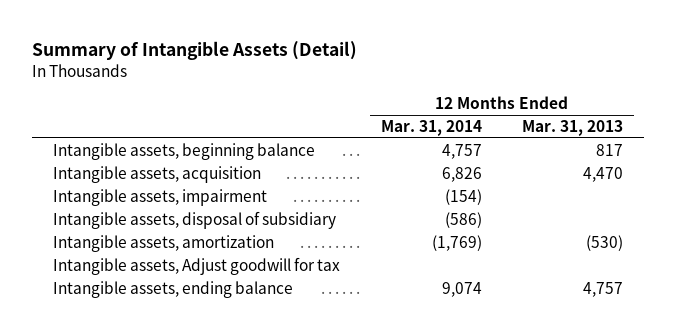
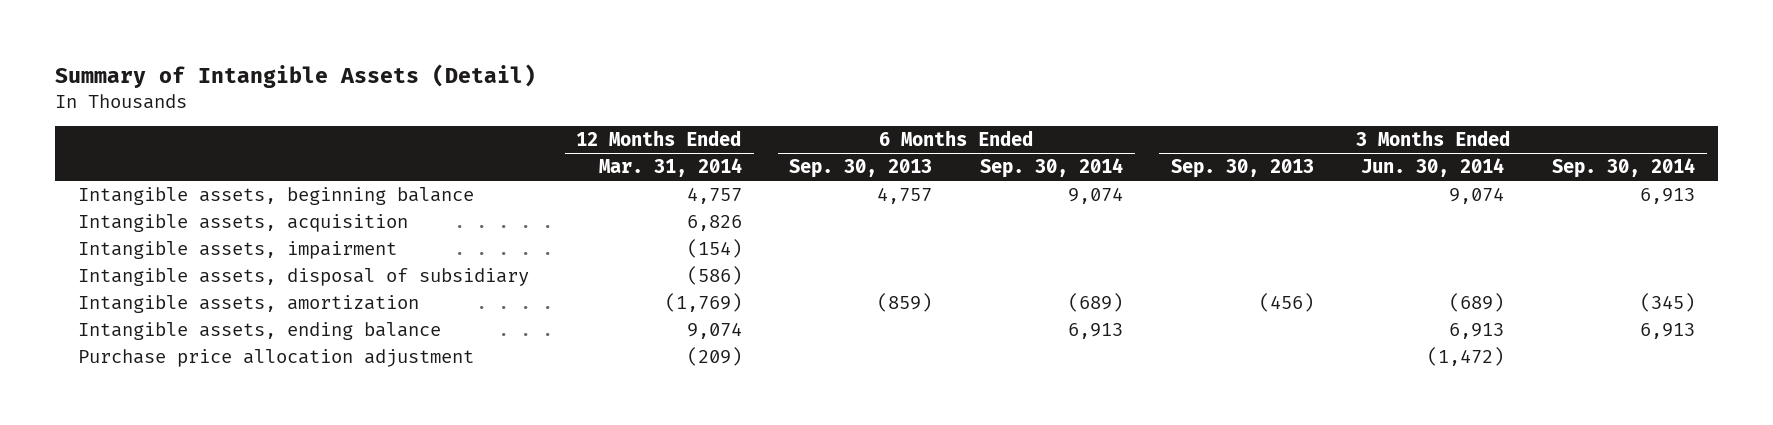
- | 12 Months Ended Mar. 31, 2014 | 12 Months Ended Mar. 31, 2013
+ | 12 Months Ended Mar. 31, 2014 | 6 Months Ended Sep. 30, 2013 | 6 Months Ended Sep. 30, 2014 | 3 Months Ended Sep. 30, 2013 | 3 Months Ended Jun. 30, 2014 | 3 Months Ended Sep. 30, 2014
- Intangible assets, Adjust goodwill for tax
+ Purchase price allocation adjustment | (209) | | | | (1,472) |

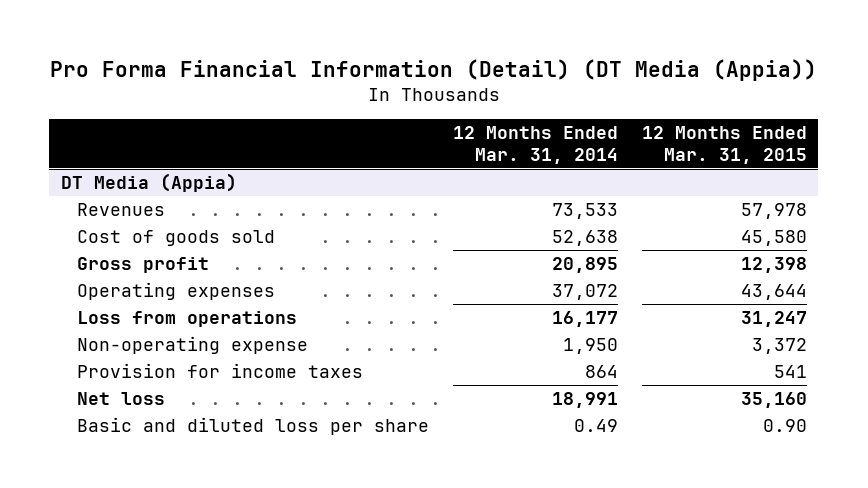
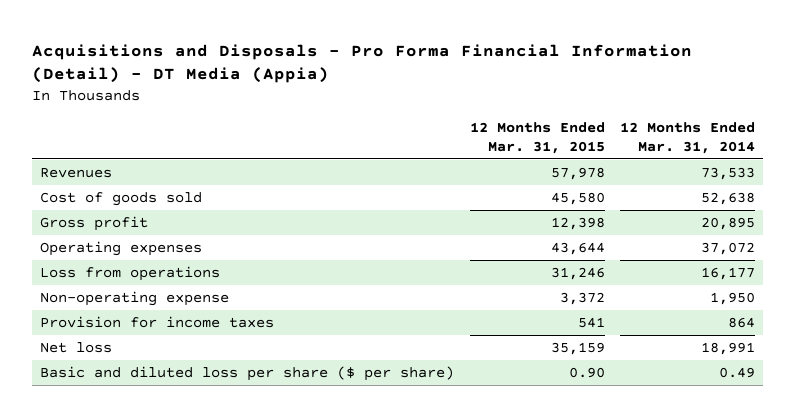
- Pro Forma Financial Information (Detail) (DT Media (Appia))
+ Acquisitions and Disposals - Pro Forma Financial Information (Detail) - DT Media (Appia)
- | 12 Months Ended Mar. 31, 2014 | 12 Months Ended Mar. 31, 2015
+ | 12 Months Ended Mar. 31, 2015 | 12 Months Ended Mar. 31, 2014
- DT Media (Appia)
- Loss from operations | 16,177 | 31,247
+ Loss from operations | 31,246 | 16,177
- Net loss | 18,991 | 35,160
- Basic and diluted loss per share | 0.49 | 0.90
+ Net loss | 35,159 | 18,991
+ Basic and diluted loss per share ($ per share) | 0.90 | 0.49

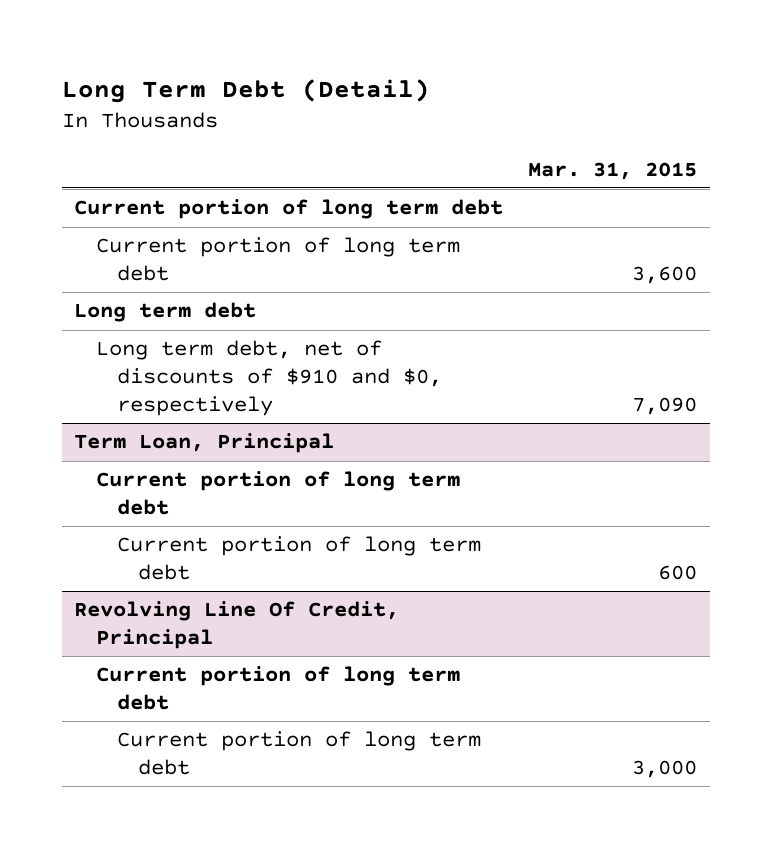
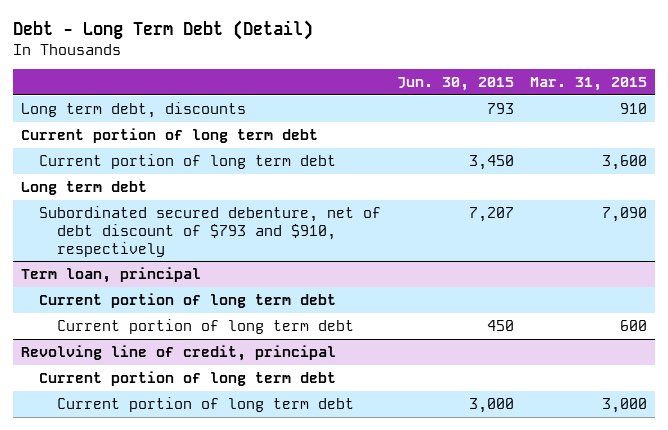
- Long Term Debt (Detail)
+ Debt - Long Term Debt (Detail)
- | Mar. 31, 2015
+ | Jun. 30, 2015 | Mar. 31, 2015
+ Long term debt, discounts | 793 | 910
- Long term debt, net of discounts of $910 and $0, respectively | 7,090
- Term Loan, Principal
+ Subordinated secured debenture, net of debt discount of $793 and $910, respectively | 7,207 | 7,090
+ Term loan, principal
- Revolving Line Of Credit, Principal
+ Revolving line of credit, principal

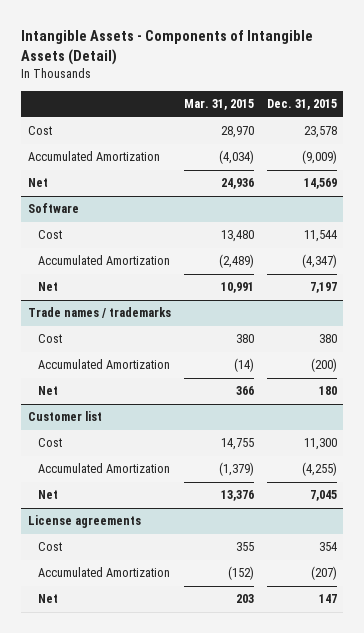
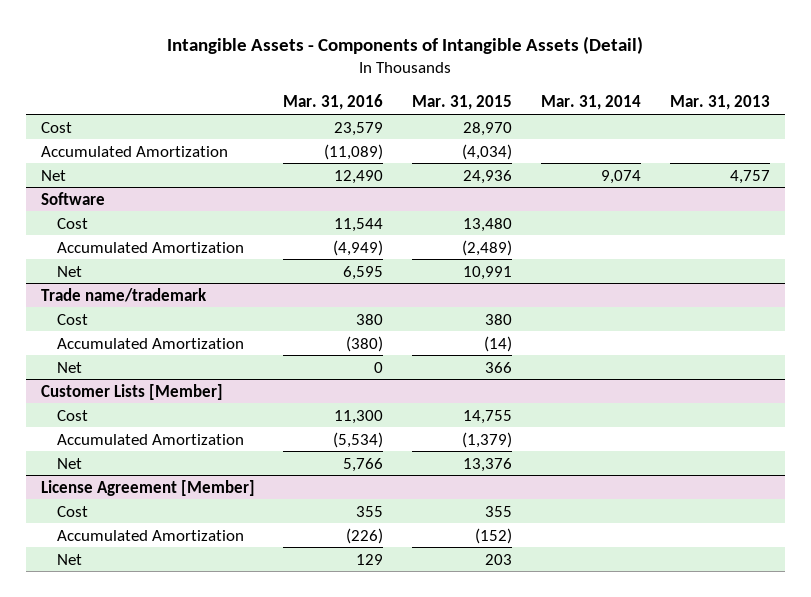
- | Mar. 31, 2015 | Dec. 31, 2015
+ | Mar. 31, 2016 | Mar. 31, 2015 | Mar. 31, 2014 | Mar. 31, 2013
- Trade names / trademarks
+ Trade name/trademark
- Customer list
+ Customer Lists [Member]
- License agreements
+ License Agreement [Member]

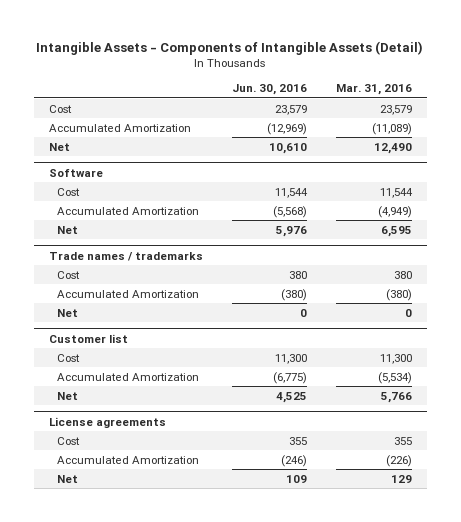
- | Mar. 31, 2016 | Mar. 31, 2015 | Mar. 31, 2014 | Mar. 31, 2013
+ | Jun. 30, 2016 | Mar. 31, 2016
- Trade name/trademark
+ Trade names / trademarks
- Customer Lists [Member]
+ Customer list
- License Agreement [Member]
+ License agreements

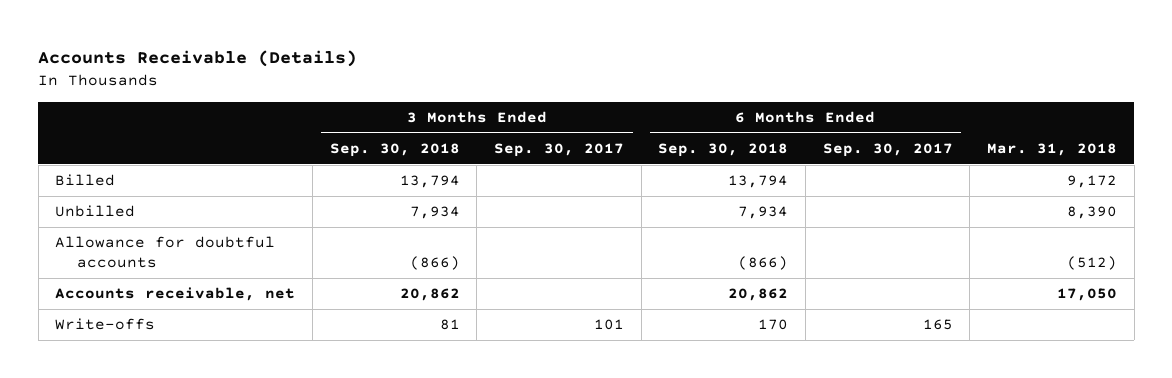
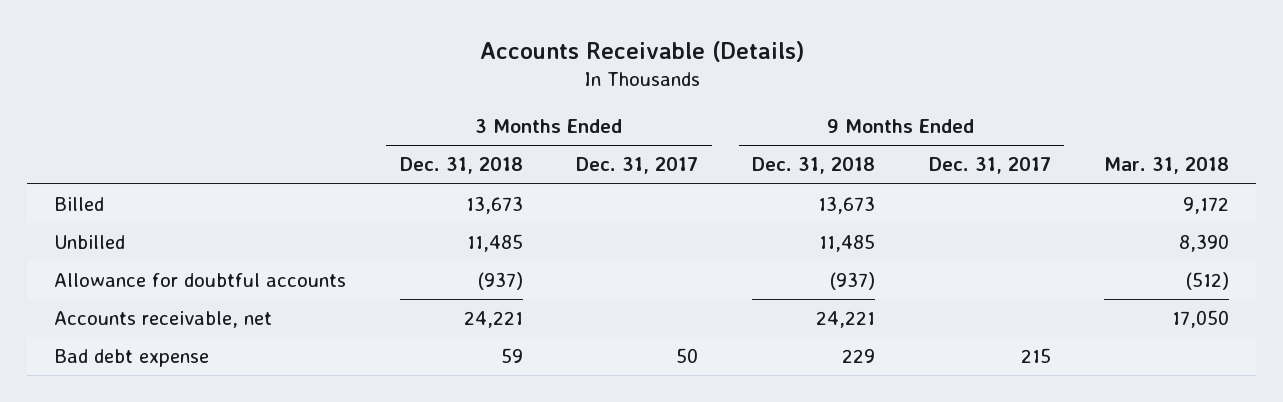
- | 3 Months Ended Sep. 30, 2018 | 3 Months Ended Sep. 30, 2017 | 6 Months Ended Sep. 30, 2018 | 6 Months Ended Sep. 30, 2017 | Mar. 31, 2018
+ | 3 Months Ended Dec. 31, 2018 | 3 Months Ended Dec. 31, 2017 | 9 Months Ended Dec. 31, 2018 | 9 Months Ended Dec. 31, 2017 | Mar. 31, 2018
- Write-offs | 81 | 101 | 170 | 165 |
+ Bad debt expense | 59 | 50 | 229 | 215 |

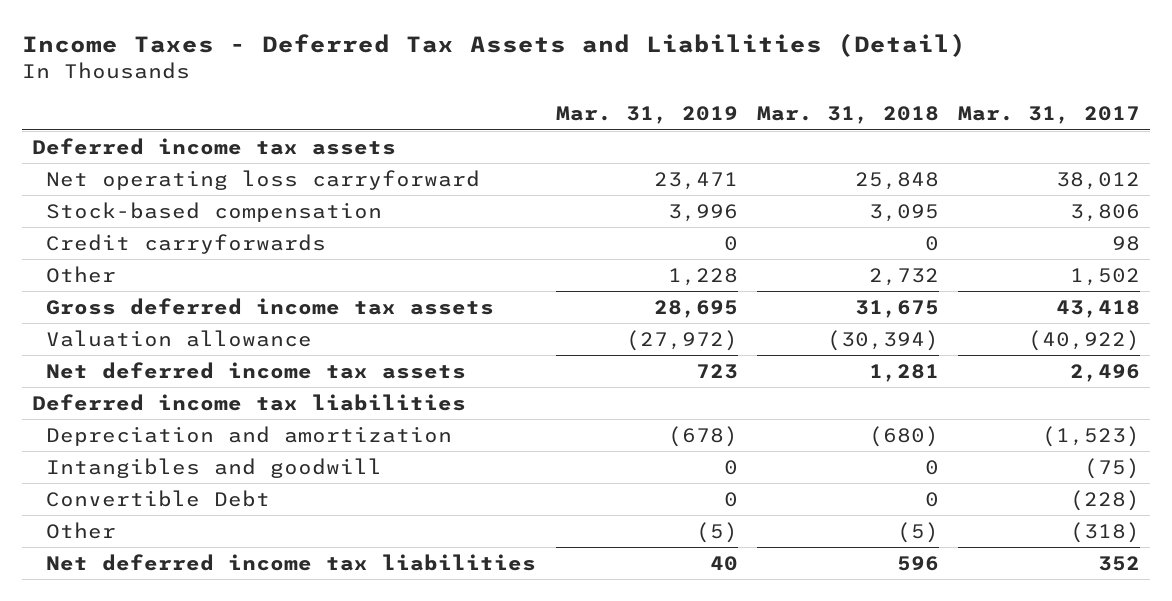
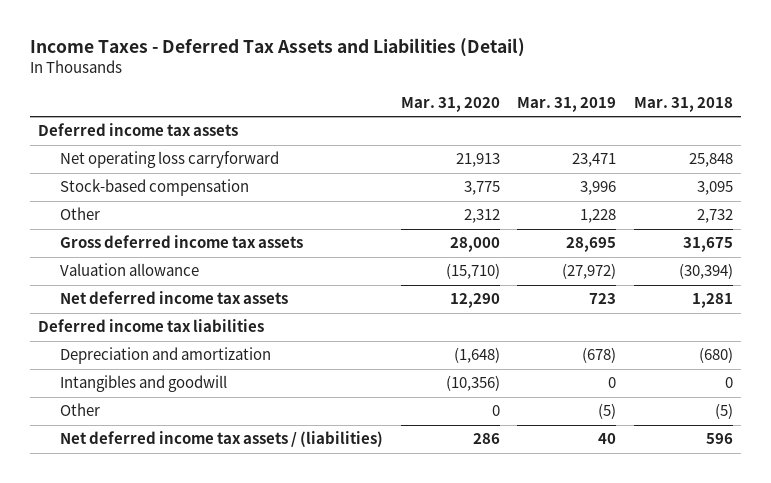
- | Mar. 31, 2019 | Mar. 31, 2018 | Mar. 31, 2017
+ | Mar. 31, 2020 | Mar. 31, 2019 | Mar. 31, 2018
- Credit carryforwards | 0 | 0 | 98
- Convertible Debt | 0 | 0 | (228)
- Net deferred income tax liabilities | 40 | 596 | 352
+ Net deferred income tax assets / (liabilities) | 286 | 40 | 596

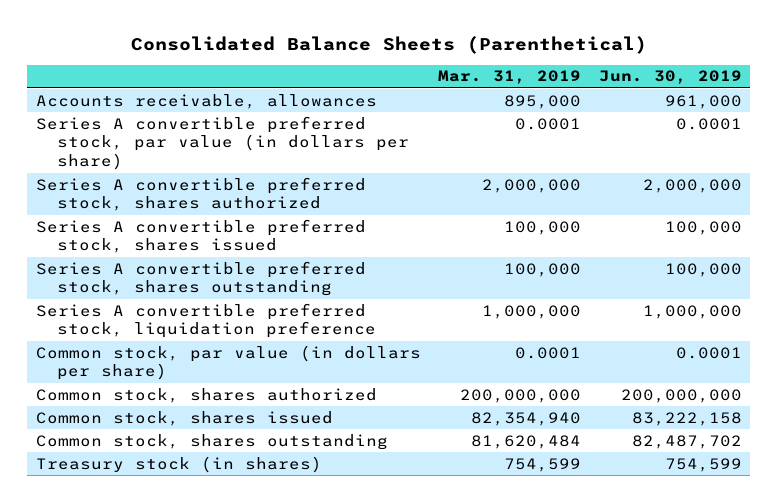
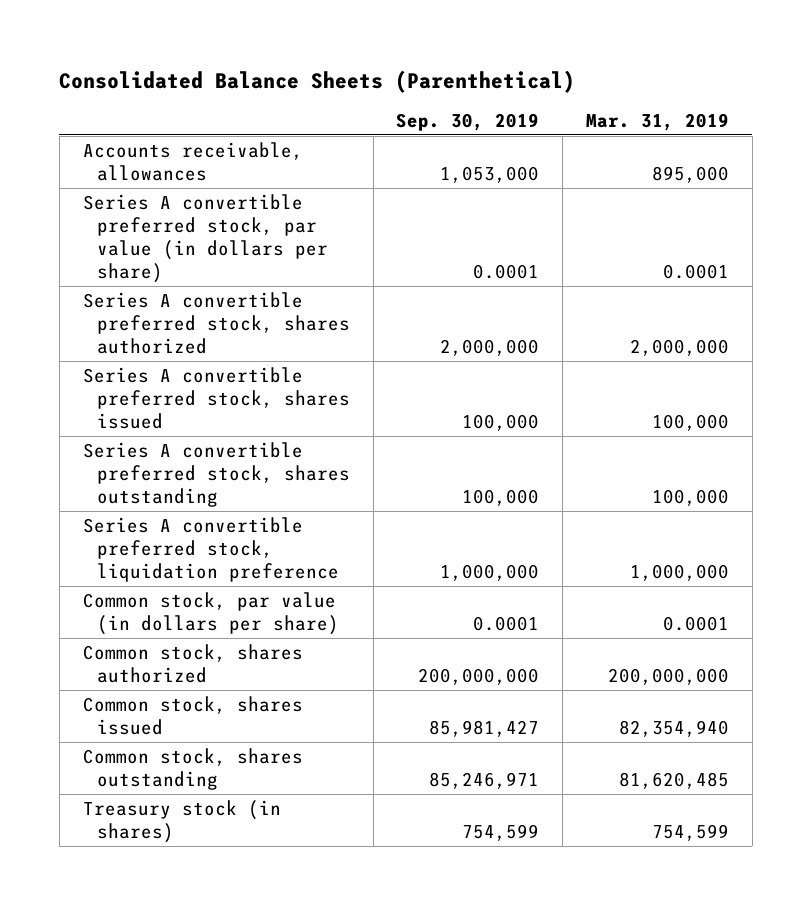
- | Mar. 31, 2019 | Jun. 30, 2019
+ | Sep. 30, 2019 | Mar. 31, 2019
- Common stock, shares outstanding | 81,620,484 | 82,487,702
+ Common stock, shares outstanding | 85,246,971 | 81,620,485

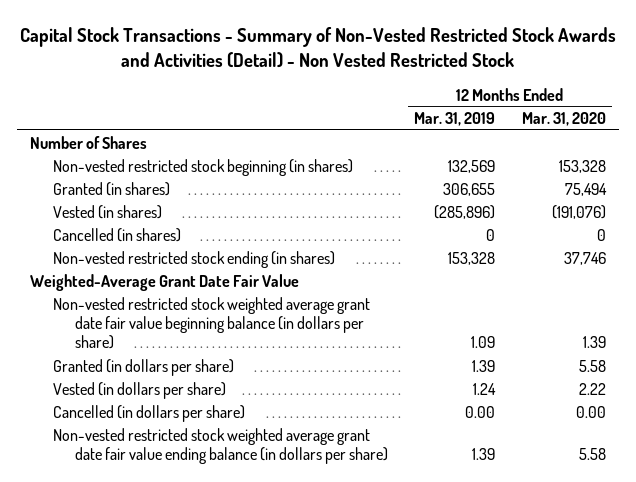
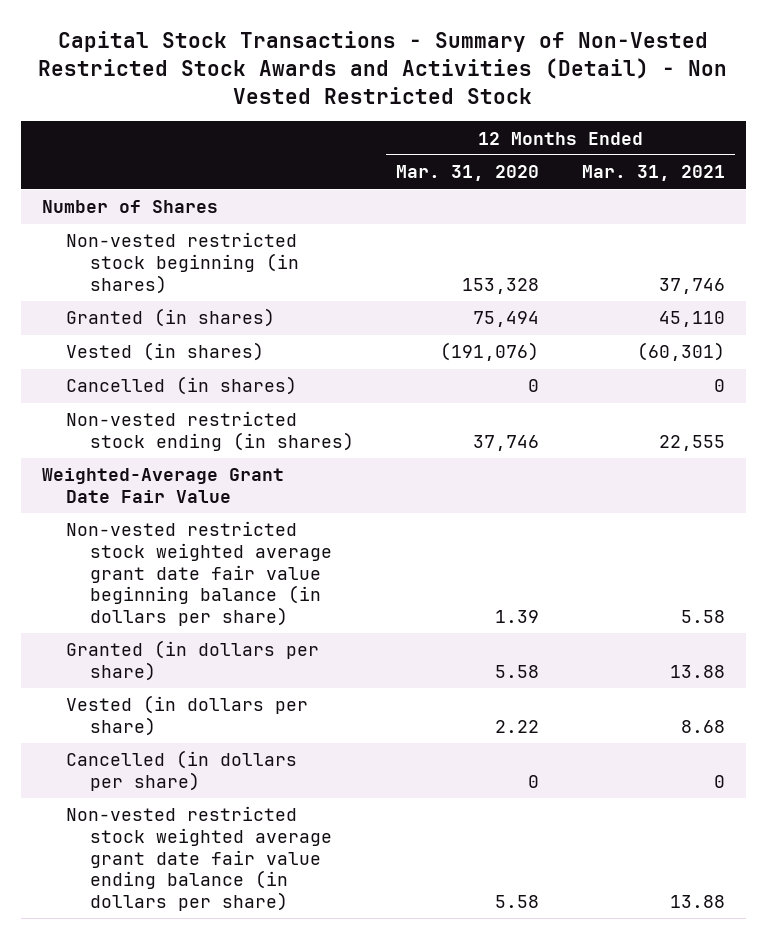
- | 12 Months Ended Mar. 31, 2019 | 12 Months Ended Mar. 31, 2020
+ | 12 Months Ended Mar. 31, 2020 | 12 Months Ended Mar. 31, 2021
- Cancelled (in dollars per share) | 0.00 | 0.00
+ Cancelled (in dollars per share) | 0 | 0

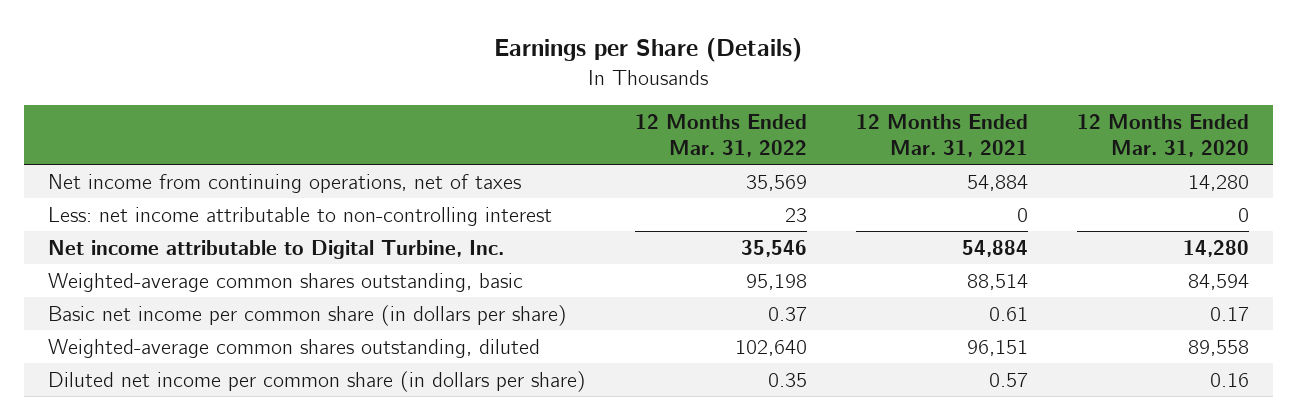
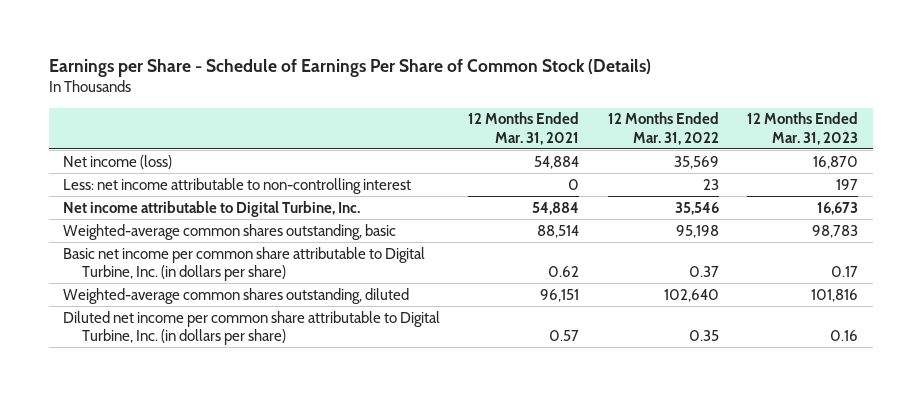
- Earnings per Share (Details)
+ Earnings per Share - Schedule of Earnings Per Share of Common Stock (Details)
- | 12 Months Ended Mar. 31, 2022 | 12 Months Ended Mar. 31, 2021 | 12 Months Ended Mar. 31, 2020
+ | 12 Months Ended Mar. 31, 2021 | 12 Months Ended Mar. 31, 2022 | 12 Months Ended Mar. 31, 2023
- Net income from continuing operations, net of taxes | 35,569 | 54,884 | 14,280
+ Net income (loss) | 54,884 | 35,569 | 16,870
- Basic net income per common share (in dollars per share) | 0.37 | 0.61 | 0.17
+ Basic net income per common share attributable to Digital Turbine, Inc. (in dollars per share) | 0.62 | 0.37 | 0.17
- Diluted net income per common share (in dollars per share) | 0.35 | 0.57 | 0.16
+ Diluted net income per common share attributable to Digital Turbine, Inc. (in dollars per share) | 0.57 | 0.35 | 0.16

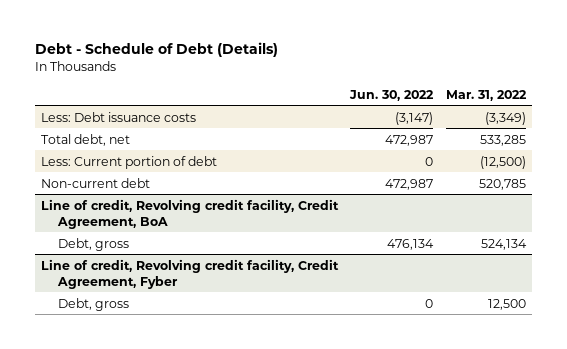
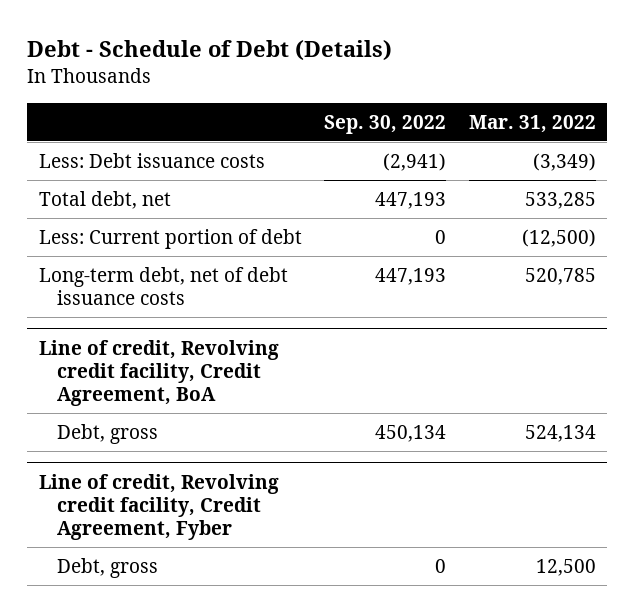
- | Jun. 30, 2022 | Mar. 31, 2022
+ | Sep. 30, 2022 | Mar. 31, 2022
- Non-current debt | 472,987 | 520,785
+ Long-term debt, net of debt issuance costs | 447,193 | 520,785

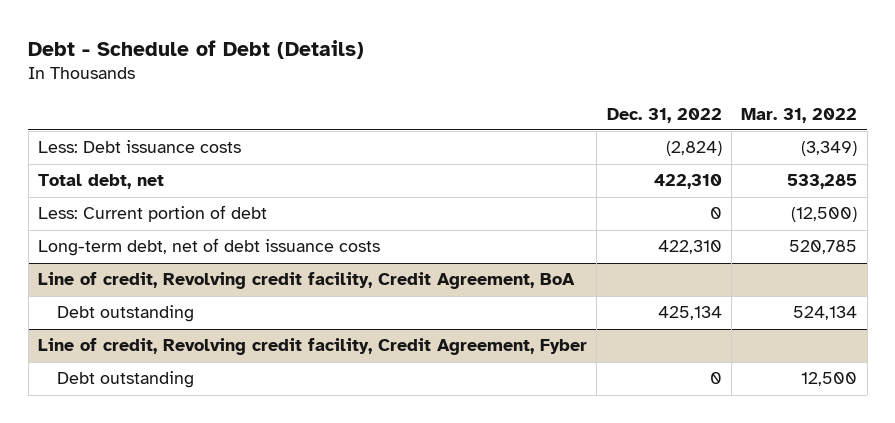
- | Sep. 30, 2022 | Mar. 31, 2022
+ | Dec. 31, 2022 | Mar. 31, 2022
@ Line of credit, Revolving credit facility, Credit Agreement, BoA
- Debt, gross | 450,134 | 524,134
+ Debt outstanding | 425,134 | 524,134
@ Line of credit, Revolving credit facility, Credit Agreement, Fyber
- Debt, gross | 0 | 12,500
+ Debt outstanding | 0 | 12,500

